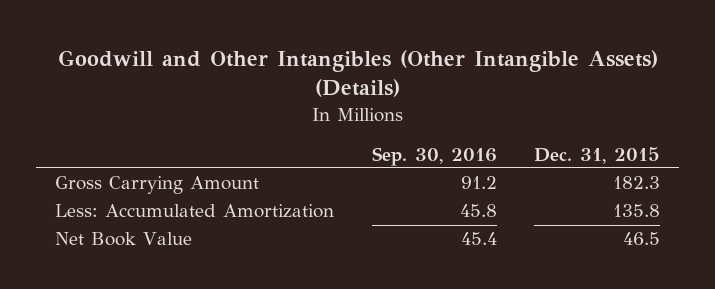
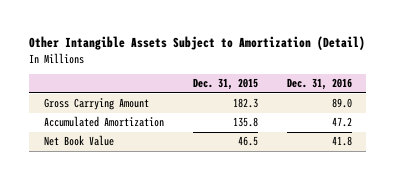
- Goodwill and Other Intangibles (Other Intangible Assets) (Details)
+ Other Intangible Assets Subject to Amortization (Detail)
- | Sep. 30, 2016 | Dec. 31, 2015
+ | Dec. 31, 2015 | Dec. 31, 2016
- Less: Accumulated Amortization | 45.8 | 135.8
+ Accumulated Amortization | 135.8 | 47.2

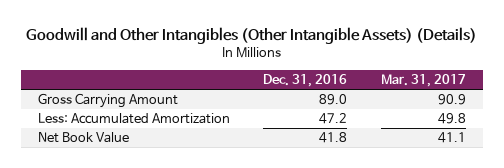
- Other Intangible Assets Subject to Amortization (Detail)
+ Goodwill and Other Intangibles (Other Intangible Assets) (Details)
- | Dec. 31, 2015 | Dec. 31, 2016
+ | Dec. 31, 2016 | Mar. 31, 2017
- Accumulated Amortization | 135.8 | 47.2
+ Less: Accumulated Amortization | 47.2 | 49.8

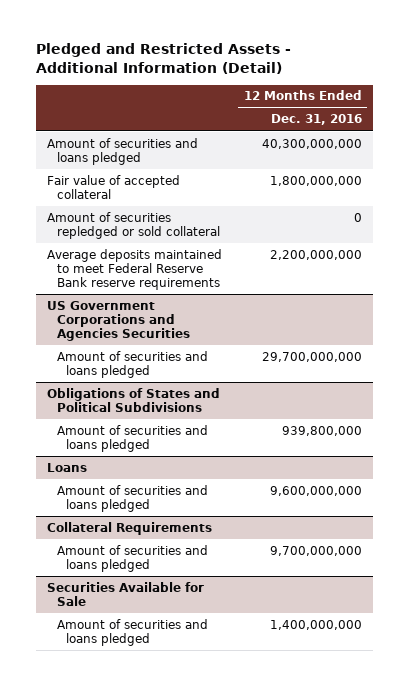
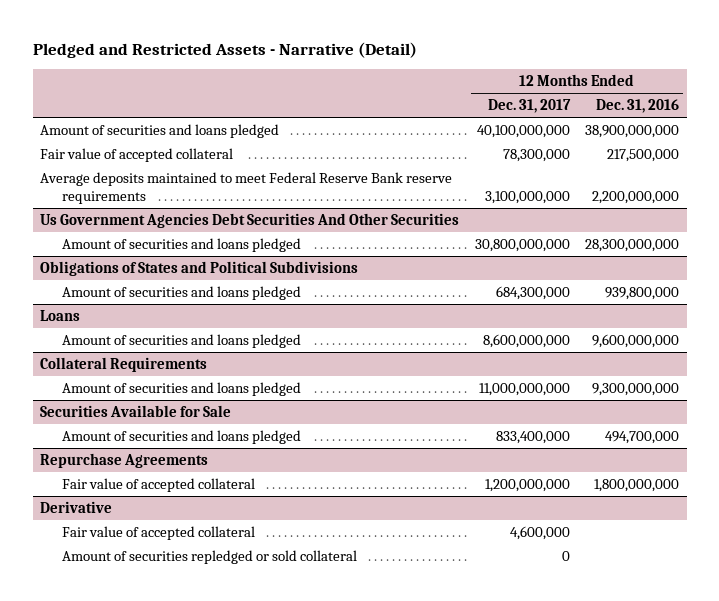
- Pledged and Restricted Assets - Additional Information (Detail)
+ Pledged and Restricted Assets - Narrative (Detail)
- | 12 Months Ended Dec. 31, 2016
+ | 12 Months Ended Dec. 31, 2017 | 12 Months Ended Dec. 31, 2016
- Amount of securities and loans pledged | 40,300,000,000
- Fair value of accepted collateral | 1,800,000,000
- Amount of securities repledged or sold collateral | 0
+ Amount of securities and loans pledged | 40,100,000,000 | 38,900,000,000
+ Fair value of accepted collateral | 78,300,000 | 217,500,000
- US Government Corporations and Agencies Securities
- Amount of securities and loans pledged | 29,700,000,000
+ Us Government Agencies Debt Securities And Other Securities
+ Amount of securities and loans pledged | 30,800,000,000 | 28,300,000,000
@ Collateral Requirements
- Amount of securities and loans pledged | 9,700,000,000
+ Amount of securities and loans pledged | 11,000,000,000 | 9,300,000,000
@ Securities Available for Sale
- Amount of securities and loans pledged | 1,400,000,000
+ Amount of securities and loans pledged | 833,400,000 | 494,700,000
+ Repurchase Agreements
+ Fair value of accepted collateral | 1,200,000,000 | 1,800,000,000
+ Derivative
+ Fair value of accepted collateral | 4,600,000 |
+ Amount of securities repledged or sold collateral | 0 |

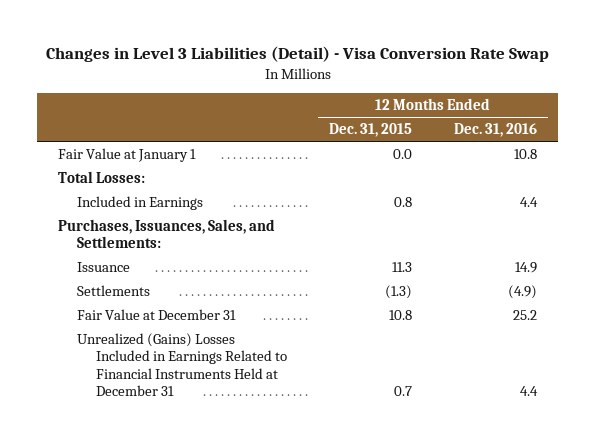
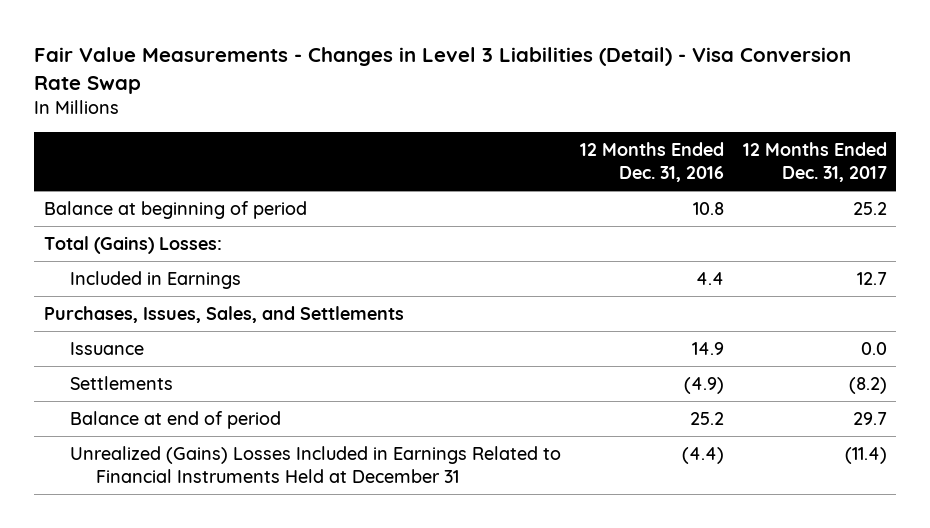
- Changes in Level 3 Liabilities (Detail) - Visa Conversion Rate Swap
+ Fair Value Measurements - Changes in Level 3 Liabilities (Detail) - Visa Conversion Rate Swap
- | 12 Months Ended Dec. 31, 2015 | 12 Months Ended Dec. 31, 2016
+ | 12 Months Ended Dec. 31, 2016 | 12 Months Ended Dec. 31, 2017
- Fair Value at January 1 | 0.0 | 10.8
- Total Losses:
+ Balance at beginning of period | 10.8 | 25.2
+ Total (Gains) Losses:
- Purchases, Issuances, Sales, and Settlements:
+ Purchases, Issues, Sales, and Settlements
- Fair Value at December 31 | 10.8 | 25.2
- Unrealized (Gains) Losses Included in Earnings Related to Financial Instruments Held at December 31 | 0.7 | 4.4
+ Balance at end of period | 25.2 | 29.7
+ Unrealized (Gains) Losses Included in Earnings Related to Financial Instruments Held at December 31 | (4.4) | (11.4)

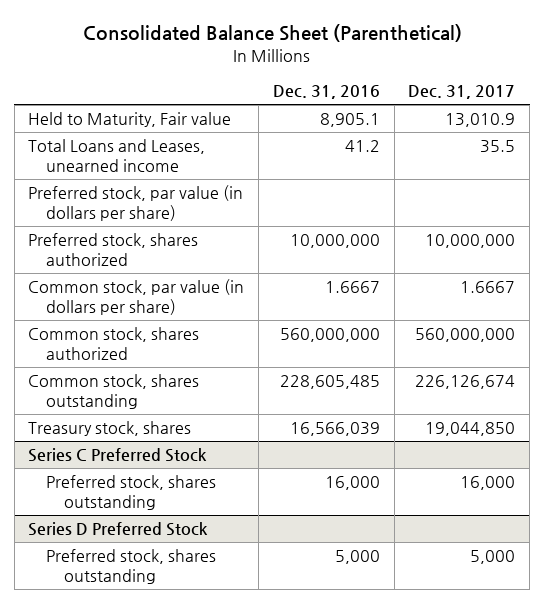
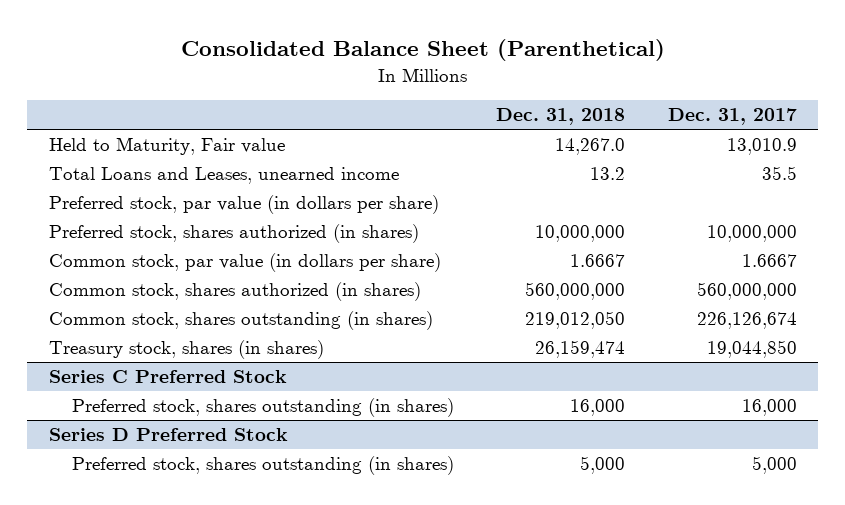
- | Dec. 31, 2016 | Dec. 31, 2017
+ | Dec. 31, 2018 | Dec. 31, 2017
- Preferred stock, shares authorized | 10,000,000 | 10,000,000
+ Preferred stock, shares authorized (in shares) | 10,000,000 | 10,000,000
- Common stock, shares authorized | 560,000,000 | 560,000,000
- Common stock, shares outstanding | 228,605,485 | 226,126,674
- Treasury stock, shares | 16,566,039 | 19,044,850
+ Common stock, shares authorized (in shares) | 560,000,000 | 560,000,000
+ Common stock, shares outstanding (in shares) | 219,012,050 | 226,126,674
+ Treasury stock, shares (in shares) | 26,159,474 | 19,044,850
@ Series C Preferred Stock
- Preferred stock, shares outstanding | 16,000 | 16,000
+ Preferred stock, shares outstanding (in shares) | 16,000 | 16,000
@ Series D Preferred Stock
- Preferred stock, shares outstanding | 5,000 | 5,000
+ Preferred stock, shares outstanding (in shares) | 5,000 | 5,000

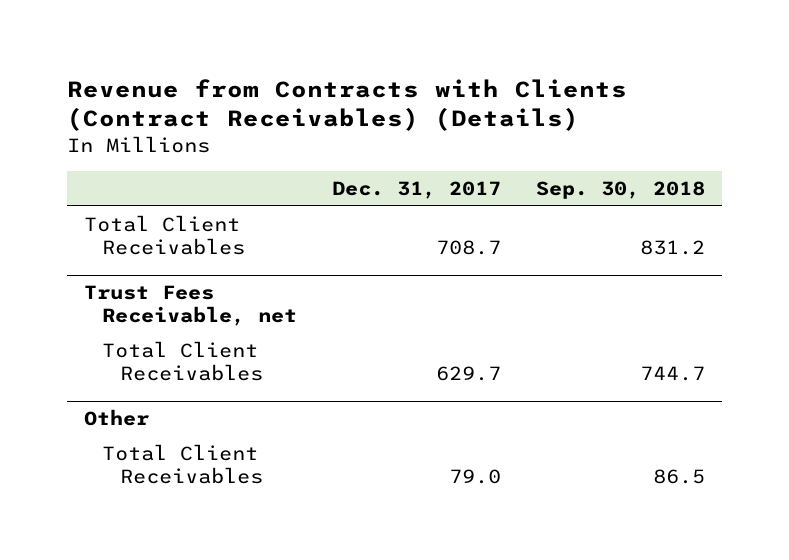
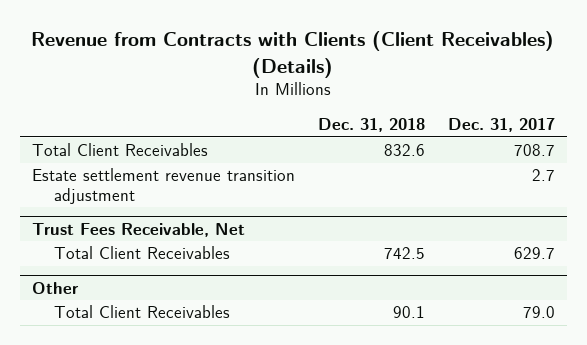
- Revenue from Contracts with Clients (Contract Receivables) (Details)
+ Revenue from Contracts with Clients (Client Receivables) (Details)
- | Dec. 31, 2017 | Sep. 30, 2018
+ | Dec. 31, 2018 | Dec. 31, 2017
- Trust Fees Receivable, net
+ Estate settlement revenue transition adjustment | | 2.7
+ Trust Fees Receivable, Net

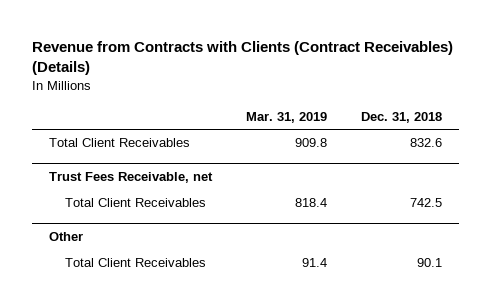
- Revenue from Contracts with Clients (Client Receivables) (Details)
+ Revenue from Contracts with Clients (Contract Receivables) (Details)
- | Dec. 31, 2018 | Dec. 31, 2017
+ | Mar. 31, 2019 | Dec. 31, 2018
- Estate settlement revenue transition adjustment | | 2.7
- Trust Fees Receivable, Net
+ Trust Fees Receivable, net

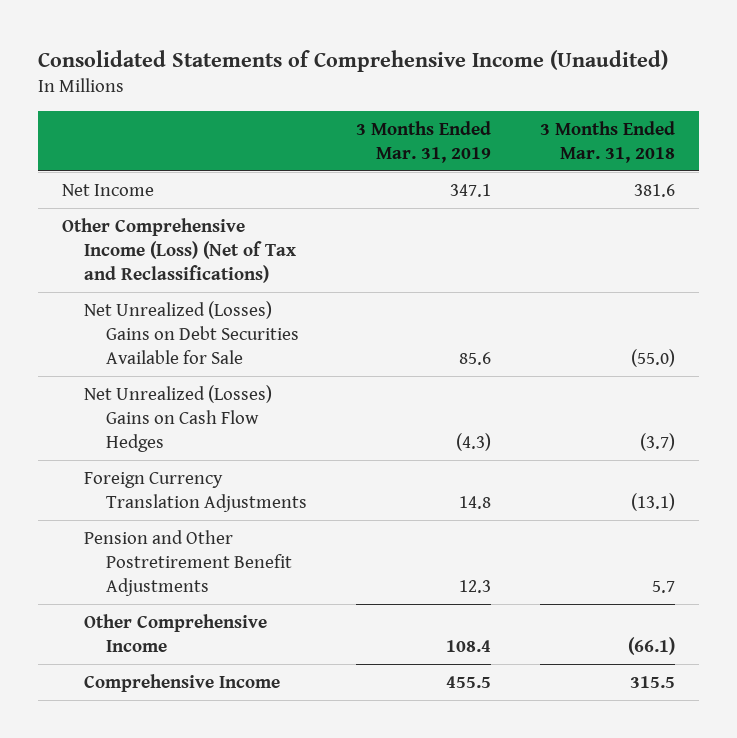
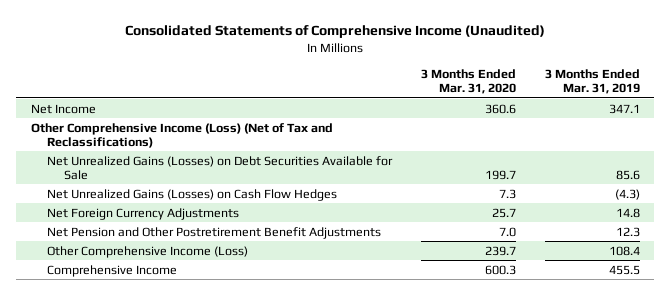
- | 3 Months Ended Mar. 31, 2019 | 3 Months Ended Mar. 31, 2018
+ | 3 Months Ended Mar. 31, 2020 | 3 Months Ended Mar. 31, 2019
- Net Unrealized (Losses) Gains on Debt Securities Available for Sale | 85.6 | (55.0)
- Net Unrealized (Losses) Gains on Cash Flow Hedges | (4.3) | (3.7)
- Foreign Currency Translation Adjustments | 14.8 | (13.1)
- Pension and Other Postretirement Benefit Adjustments | 12.3 | 5.7
- Other Comprehensive Income | 108.4 | (66.1)
+ Net Unrealized Gains (Losses) on Debt Securities Available for Sale | 199.7 | 85.6
+ Net Unrealized Gains (Losses) on Cash Flow Hedges | 7.3 | (4.3)
+ Net Foreign Currency Adjustments | 25.7 | 14.8
+ Net Pension and Other Postretirement Benefit Adjustments | 7.0 | 12.3
+ Other Comprehensive Income (Loss) | 239.7 | 108.4

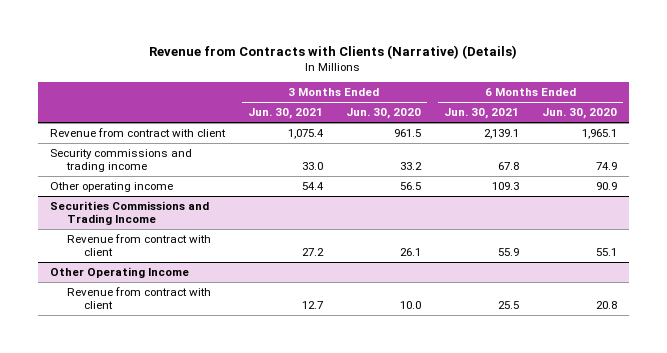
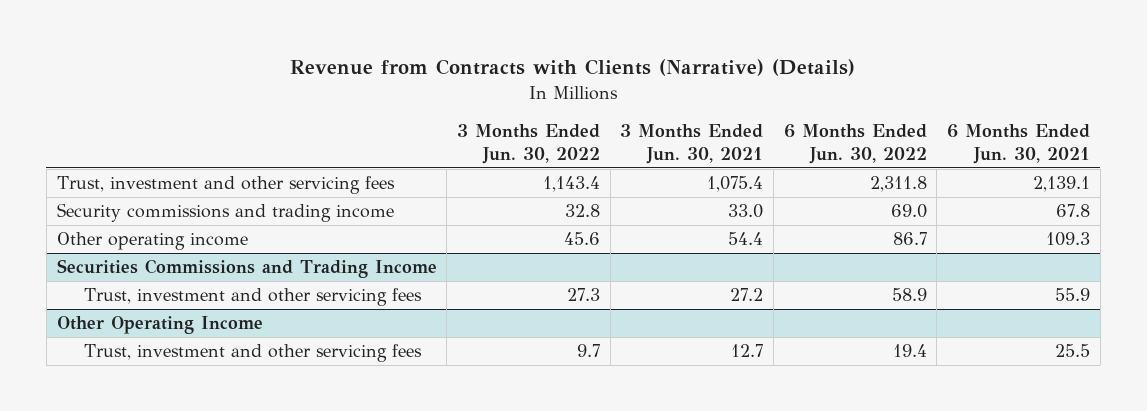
- | 3 Months Ended Jun. 30, 2021 | 3 Months Ended Jun. 30, 2020 | 6 Months Ended Jun. 30, 2021 | 6 Months Ended Jun. 30, 2020
+ | 3 Months Ended Jun. 30, 2022 | 3 Months Ended Jun. 30, 2021 | 6 Months Ended Jun. 30, 2022 | 6 Months Ended Jun. 30, 2021
- Revenue from contract with client | 1,075.4 | 961.5 | 2,139.1 | 1,965.1
+ Trust, investment and other servicing fees | 1,143.4 | 1,075.4 | 2,311.8 | 2,139.1
@ Securities Commissions and Trading Income
- Revenue from contract with client | 27.2 | 26.1 | 55.9 | 55.1
+ Trust, investment and other servicing fees | 27.3 | 27.2 | 58.9 | 55.9
@ Other Operating Income
- Revenue from contract with client | 12.7 | 10.0 | 25.5 | 20.8
+ Trust, investment and other servicing fees | 9.7 | 12.7 | 19.4 | 25.5

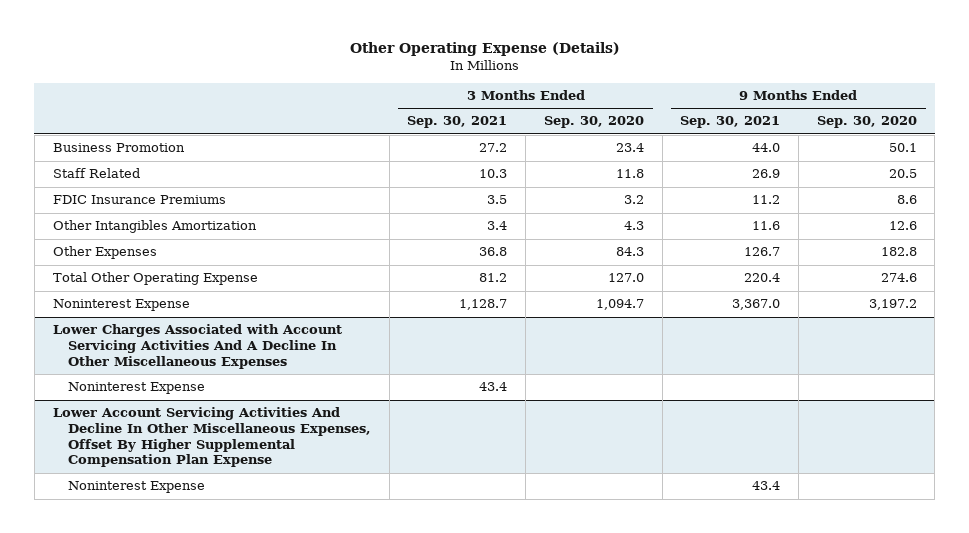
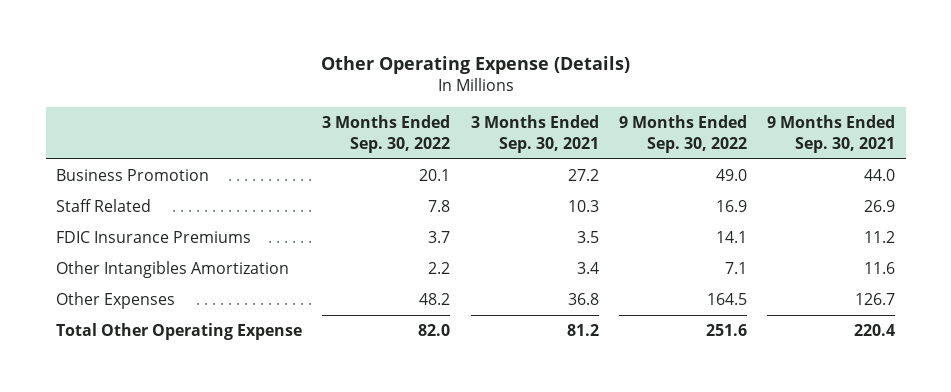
- | 3 Months Ended Sep. 30, 2021 | 3 Months Ended Sep. 30, 2020 | 9 Months Ended Sep. 30, 2021 | 9 Months Ended Sep. 30, 2020
+ | 3 Months Ended Sep. 30, 2022 | 3 Months Ended Sep. 30, 2021 | 9 Months Ended Sep. 30, 2022 | 9 Months Ended Sep. 30, 2021
- Noninterest Expense | 1,128.7 | 1,094.7 | 3,367.0 | 3,197.2
- Lower Charges Associated with Account Servicing Activities And A Decline In Other Miscellaneous Expenses
- Noninterest Expense | 43.4 | | |
- Lower Account Servicing Activities And Decline In Other Miscellaneous Expenses, Offset By Higher Supplemental Compensation Plan Expense
- Noninterest Expense | | | 43.4 |

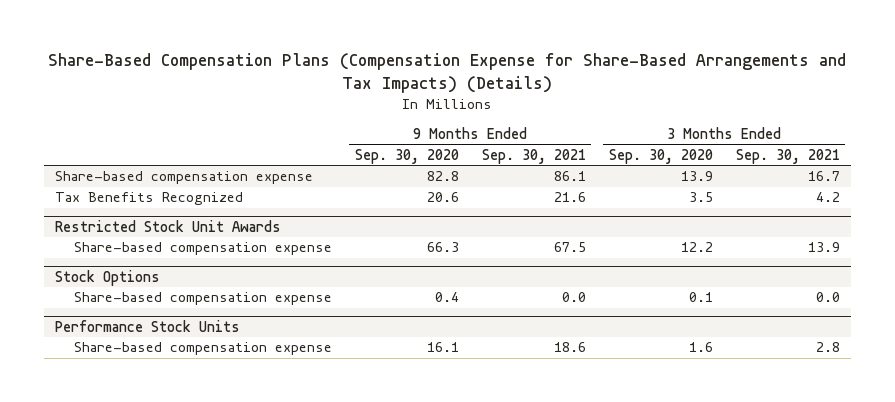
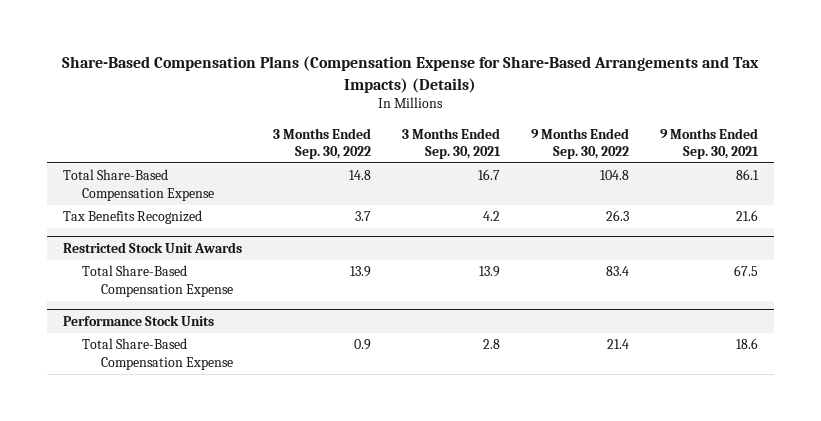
- | 9 Months Ended Sep. 30, 2020 | 9 Months Ended Sep. 30, 2021 | 3 Months Ended Sep. 30, 2020 | 3 Months Ended Sep. 30, 2021
+ | 3 Months Ended Sep. 30, 2022 | 3 Months Ended Sep. 30, 2021 | 9 Months Ended Sep. 30, 2022 | 9 Months Ended Sep. 30, 2021
- Share-based compensation expense | 82.8 | 86.1 | 13.9 | 16.7
+ Total Share-Based Compensation Expense | 14.8 | 16.7 | 104.8 | 86.1
@ Restricted Stock Unit Awards
- Share-based compensation expense | 66.3 | 67.5 | 12.2 | 13.9
- Stock Options
- Share-based compensation expense | 0.4 | 0.0 | 0.1 | 0.0
@ Restricted Stock Unit Awards
+ Total Share-Based Compensation Expense | 13.9 | 13.9 | 83.4 | 67.5
@ Performance Stock Units
- Share-based compensation expense | 16.1 | 18.6 | 1.6 | 2.8
+ Total Share-Based Compensation Expense | 0.9 | 2.8 | 21.4 | 18.6

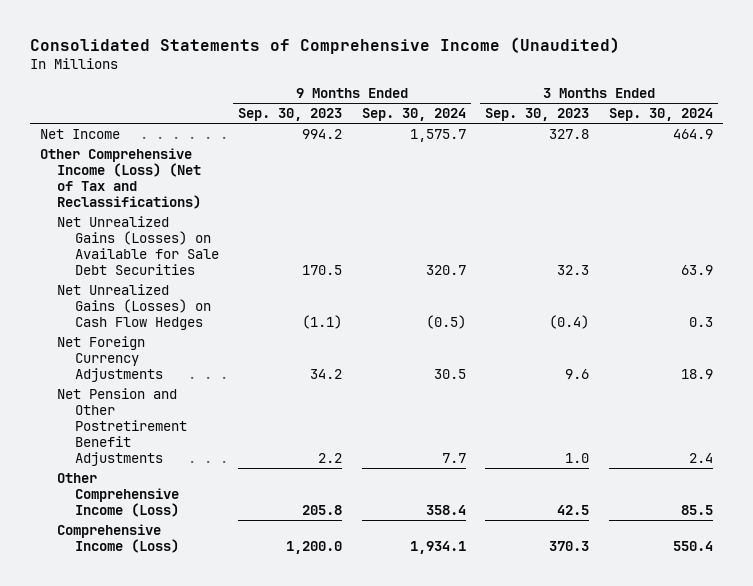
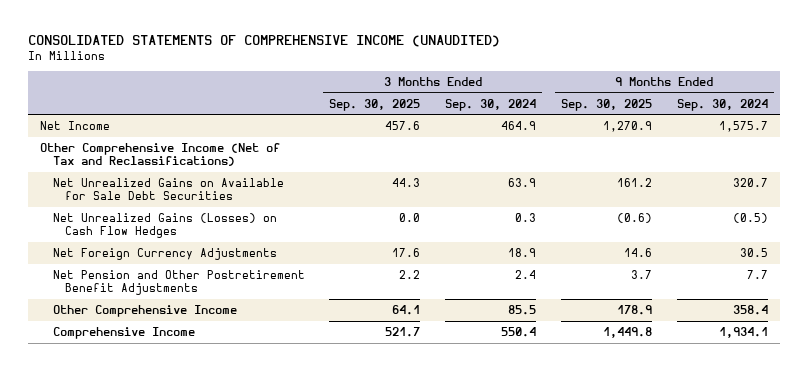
- Consolidated Statements of Comprehensive Income (Unaudited)
+ CONSOLIDATED STATEMENTS OF COMPREHENSIVE INCOME (UNAUDITED)
- | 9 Months Ended Sep. 30, 2023 | 9 Months Ended Sep. 30, 2024 | 3 Months Ended Sep. 30, 2023 | 3 Months Ended Sep. 30, 2024
+ | 3 Months Ended Sep. 30, 2025 | 3 Months Ended Sep. 30, 2024 | 9 Months Ended Sep. 30, 2025 | 9 Months Ended Sep. 30, 2024
- Other Comprehensive Income (Loss) (Net of Tax and Reclassifications)
- Net Unrealized Gains (Losses) on Available for Sale Debt Securities | 170.5 | 320.7 | 32.3 | 63.9
+ Other Comprehensive Income (Net of Tax and Reclassifications)
+ Net Unrealized Gains on Available for Sale Debt Securities | 44.3 | 63.9 | 161.2 | 320.7
- Other Comprehensive Income (Loss) | 205.8 | 358.4 | 42.5 | 85.5
- Comprehensive Income (Loss) | 1,200.0 | 1,934.1 | 370.3 | 550.4
+ Other Comprehensive Income | 64.1 | 85.5 | 178.9 | 358.4
+ Comprehensive Income | 521.7 | 550.4 | 1,449.8 | 1,934.1

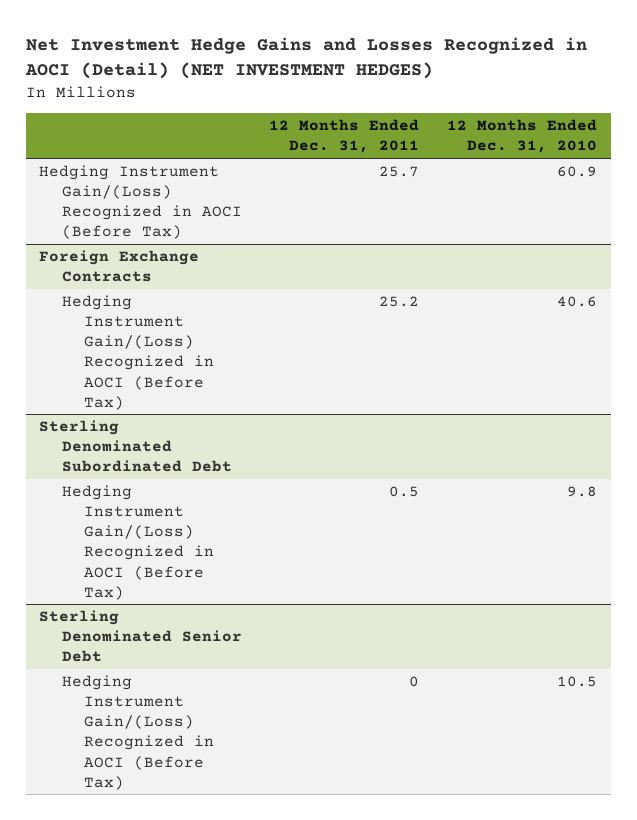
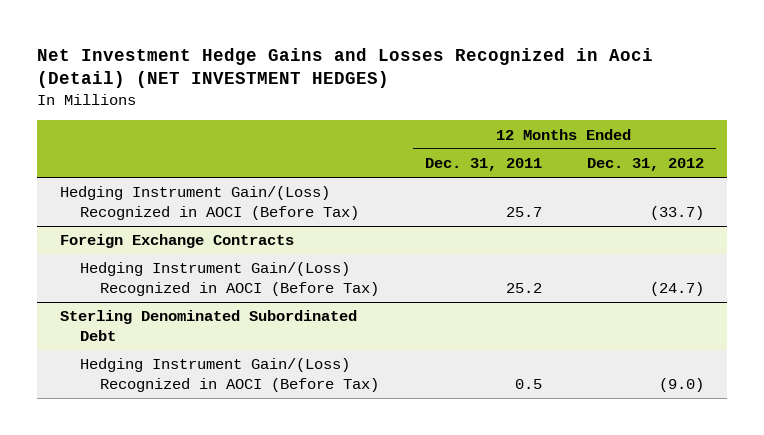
- Net Investment Hedge Gains and Losses Recognized in AOCI (Detail) (NET INVESTMENT HEDGES)
+ Net Investment Hedge Gains and Losses Recognized in Aoci (Detail) (NET INVESTMENT HEDGES)
- | 12 Months Ended Dec. 31, 2011 | 12 Months Ended Dec. 31, 2010
+ | 12 Months Ended Dec. 31, 2011 | 12 Months Ended Dec. 31, 2012
- Sterling Denominated Senior Debt
- Hedging Instrument Gain/(Loss) Recognized in AOCI (Before Tax) | 0 | 10.5

